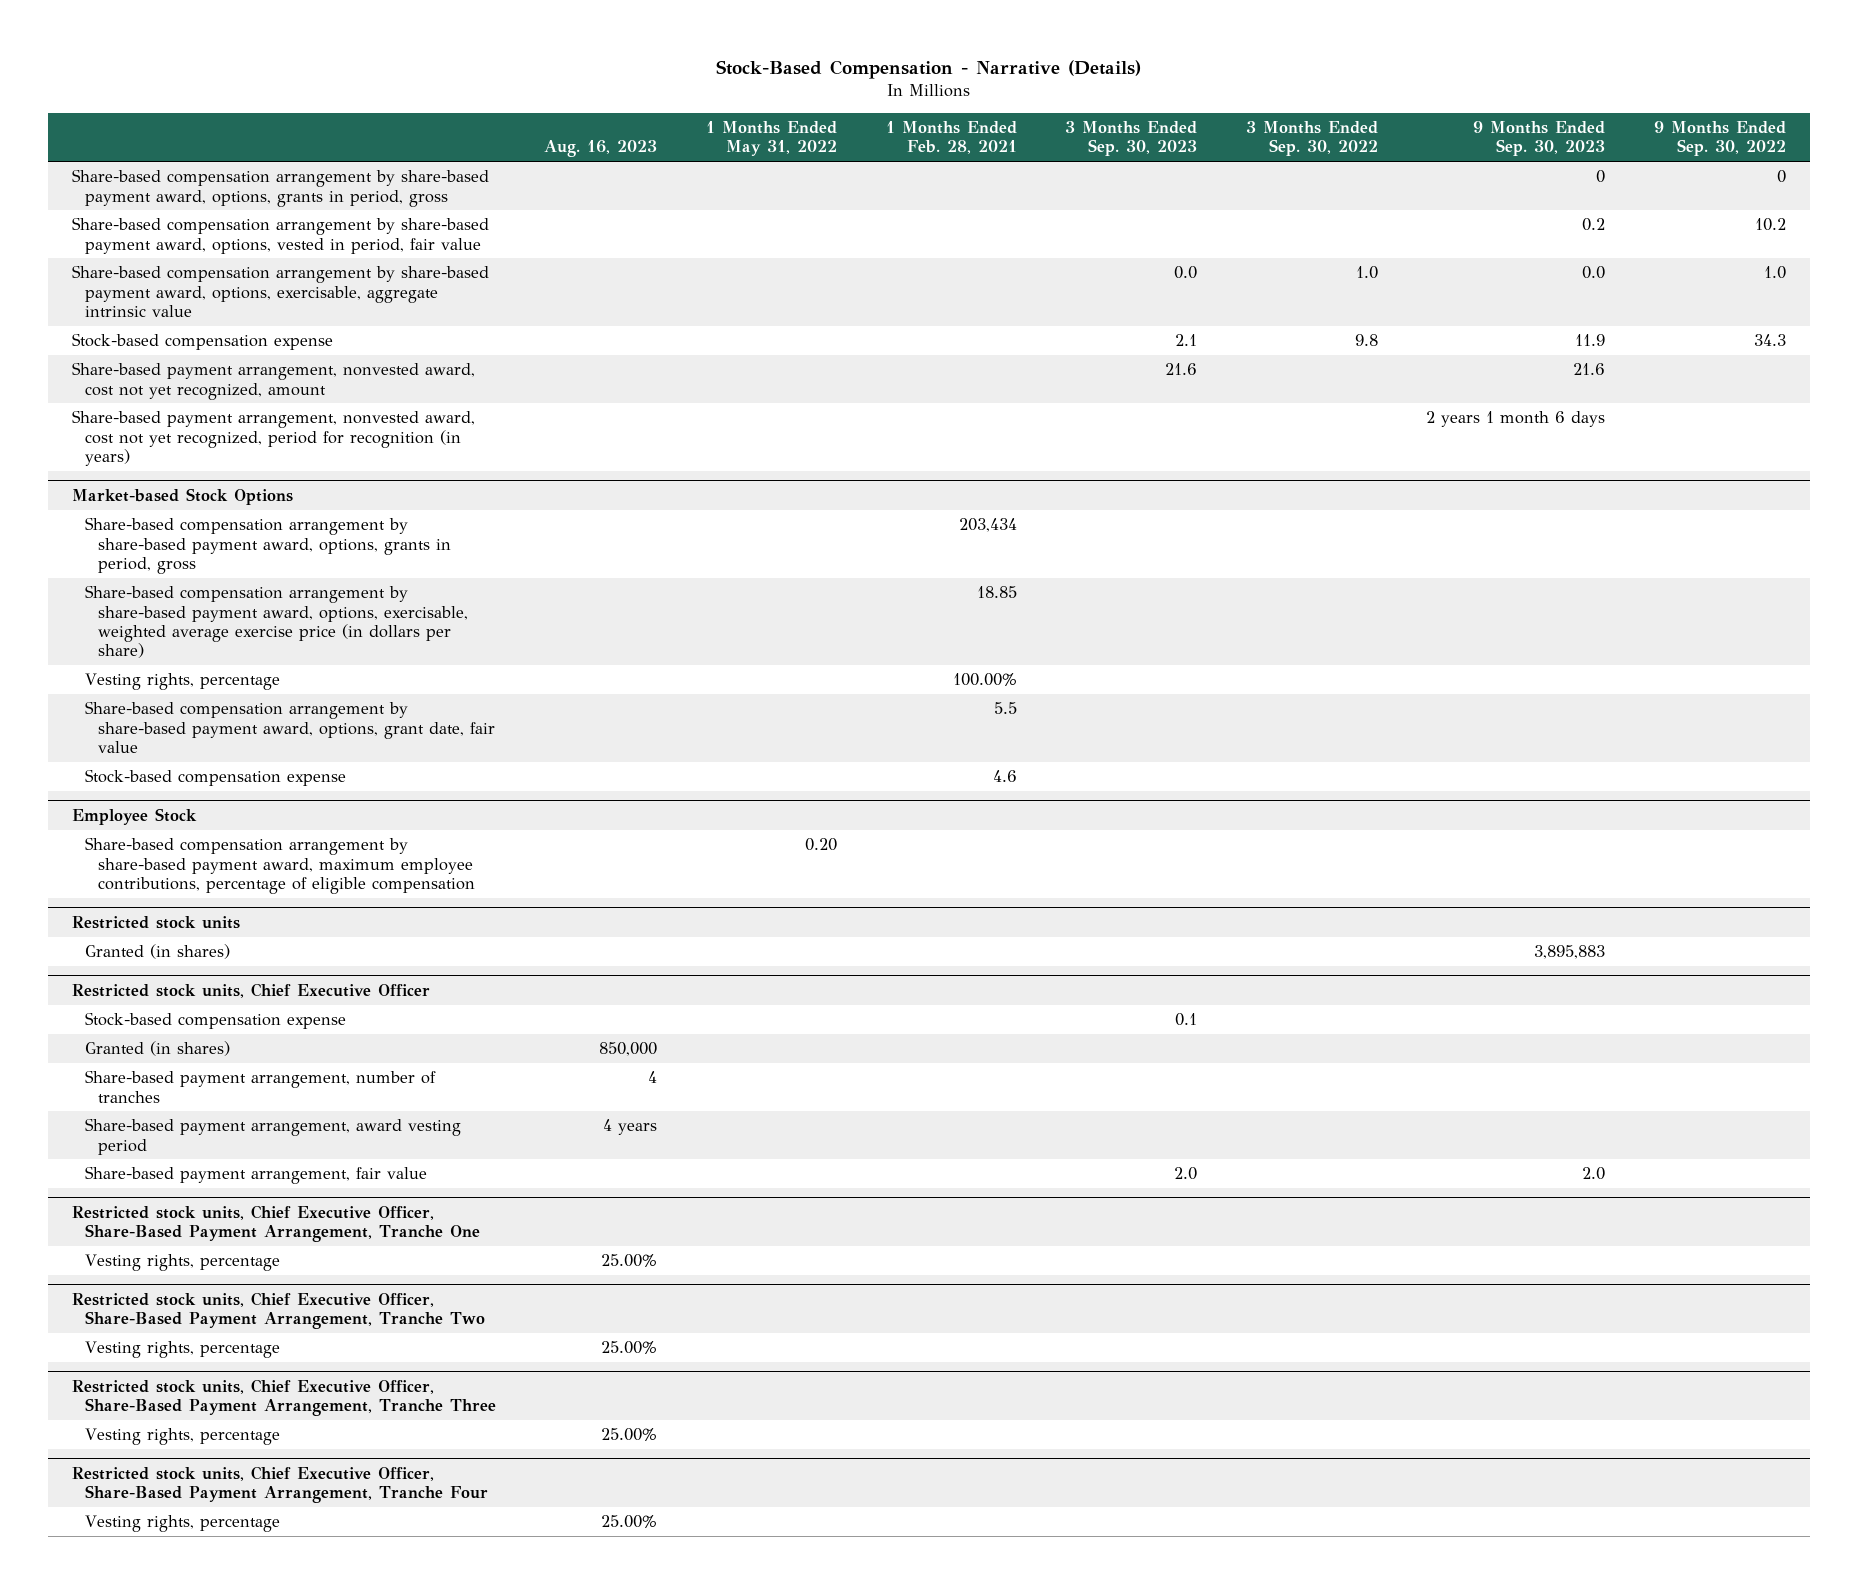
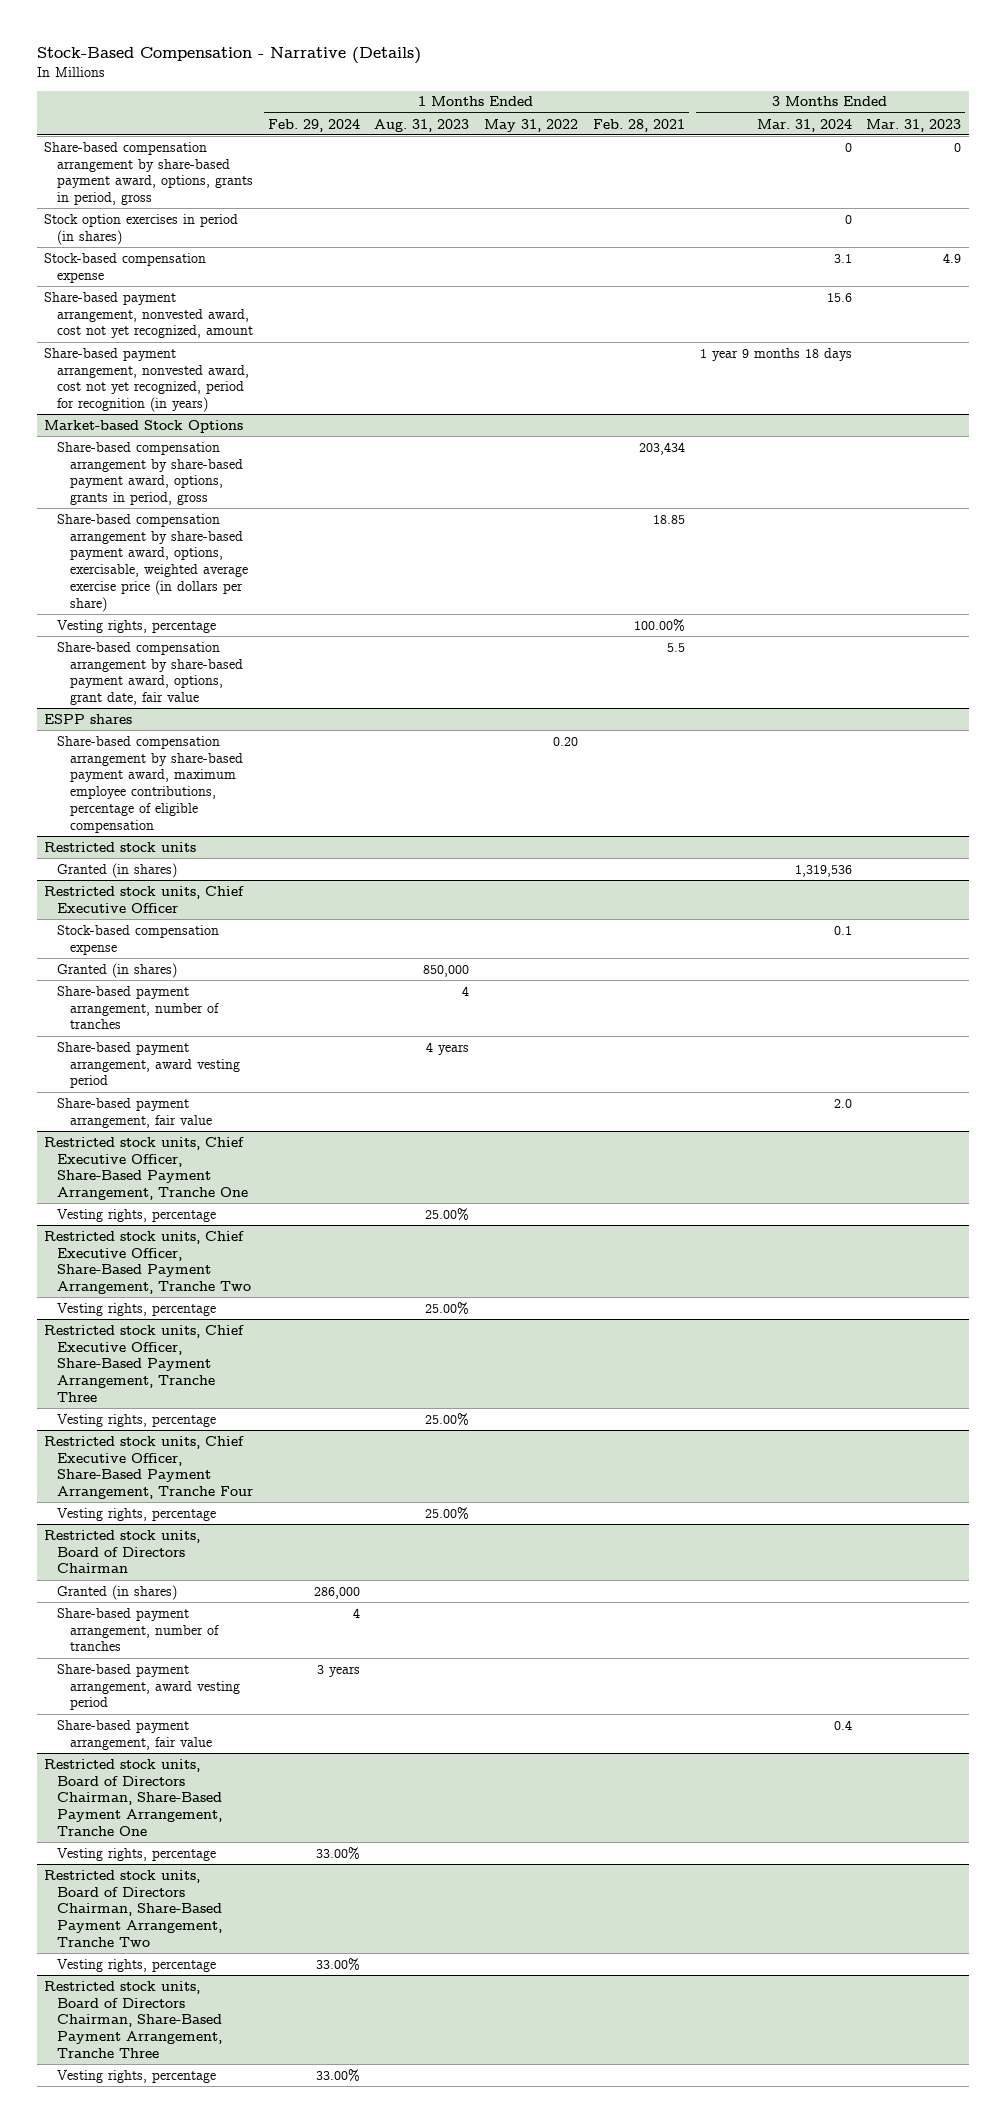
- | Aug. 16, 2023 | 1 Months Ended May 31, 2022 | 1 Months Ended Feb. 28, 2021 | 3 Months Ended Sep. 30, 2023 | 3 Months Ended Sep. 30, 2022 | 9 Months Ended Sep. 30, 2023 | 9 Months Ended Sep. 30, 2022
+ | 1 Months Ended Feb. 29, 2024 | 1 Months Ended Aug. 31, 2023 | 1 Months Ended May 31, 2022 | 1 Months Ended Feb. 28, 2021 | 3 Months Ended Mar. 31, 2024 | 3 Months Ended Mar. 31, 2023
- Share-based compensation arrangement by share-based payment award, options, vested in period, fair value | | | | | | 0.2 | 10.2
- Share-based compensation arrangement by share-based payment award, options, exercisable, aggregate intrinsic value | | | | 0.0 | 1.0 | 0.0 | 1.0
+ Stock option exercises in period (in shares) | | | | | 0 |
@ Market-based Stock Options
- Stock-based compensation expense | | | 4.6 | | | |
- Employee Stock
+ ESPP shares
+ Restricted stock units, Board of Directors Chairman
+ Granted (in shares) | 286,000 | | | | |
+ Share-based payment arrangement, number of tranches | 4 | | | | |
+ Share-based payment arrangement, award vesting period | 3 years | | | | |
+ Share-based payment arrangement, fair value | | | | | 0.4 |
+ Restricted stock units, Board of Directors Chairman, Share-Based Payment Arrangement, Tranche One
+ Vesting rights, percentage | 33.00% | | | | |
+ Restricted stock units, Board of Directors Chairman, Share-Based Payment Arrangement, Tranche Two
+ Vesting rights, percentage | 33.00% | | | | |
+ Restricted stock units, Board of Directors Chairman, Share-Based Payment Arrangement, Tranche Three
+ Vesting rights, percentage | 33.00% | | | | |

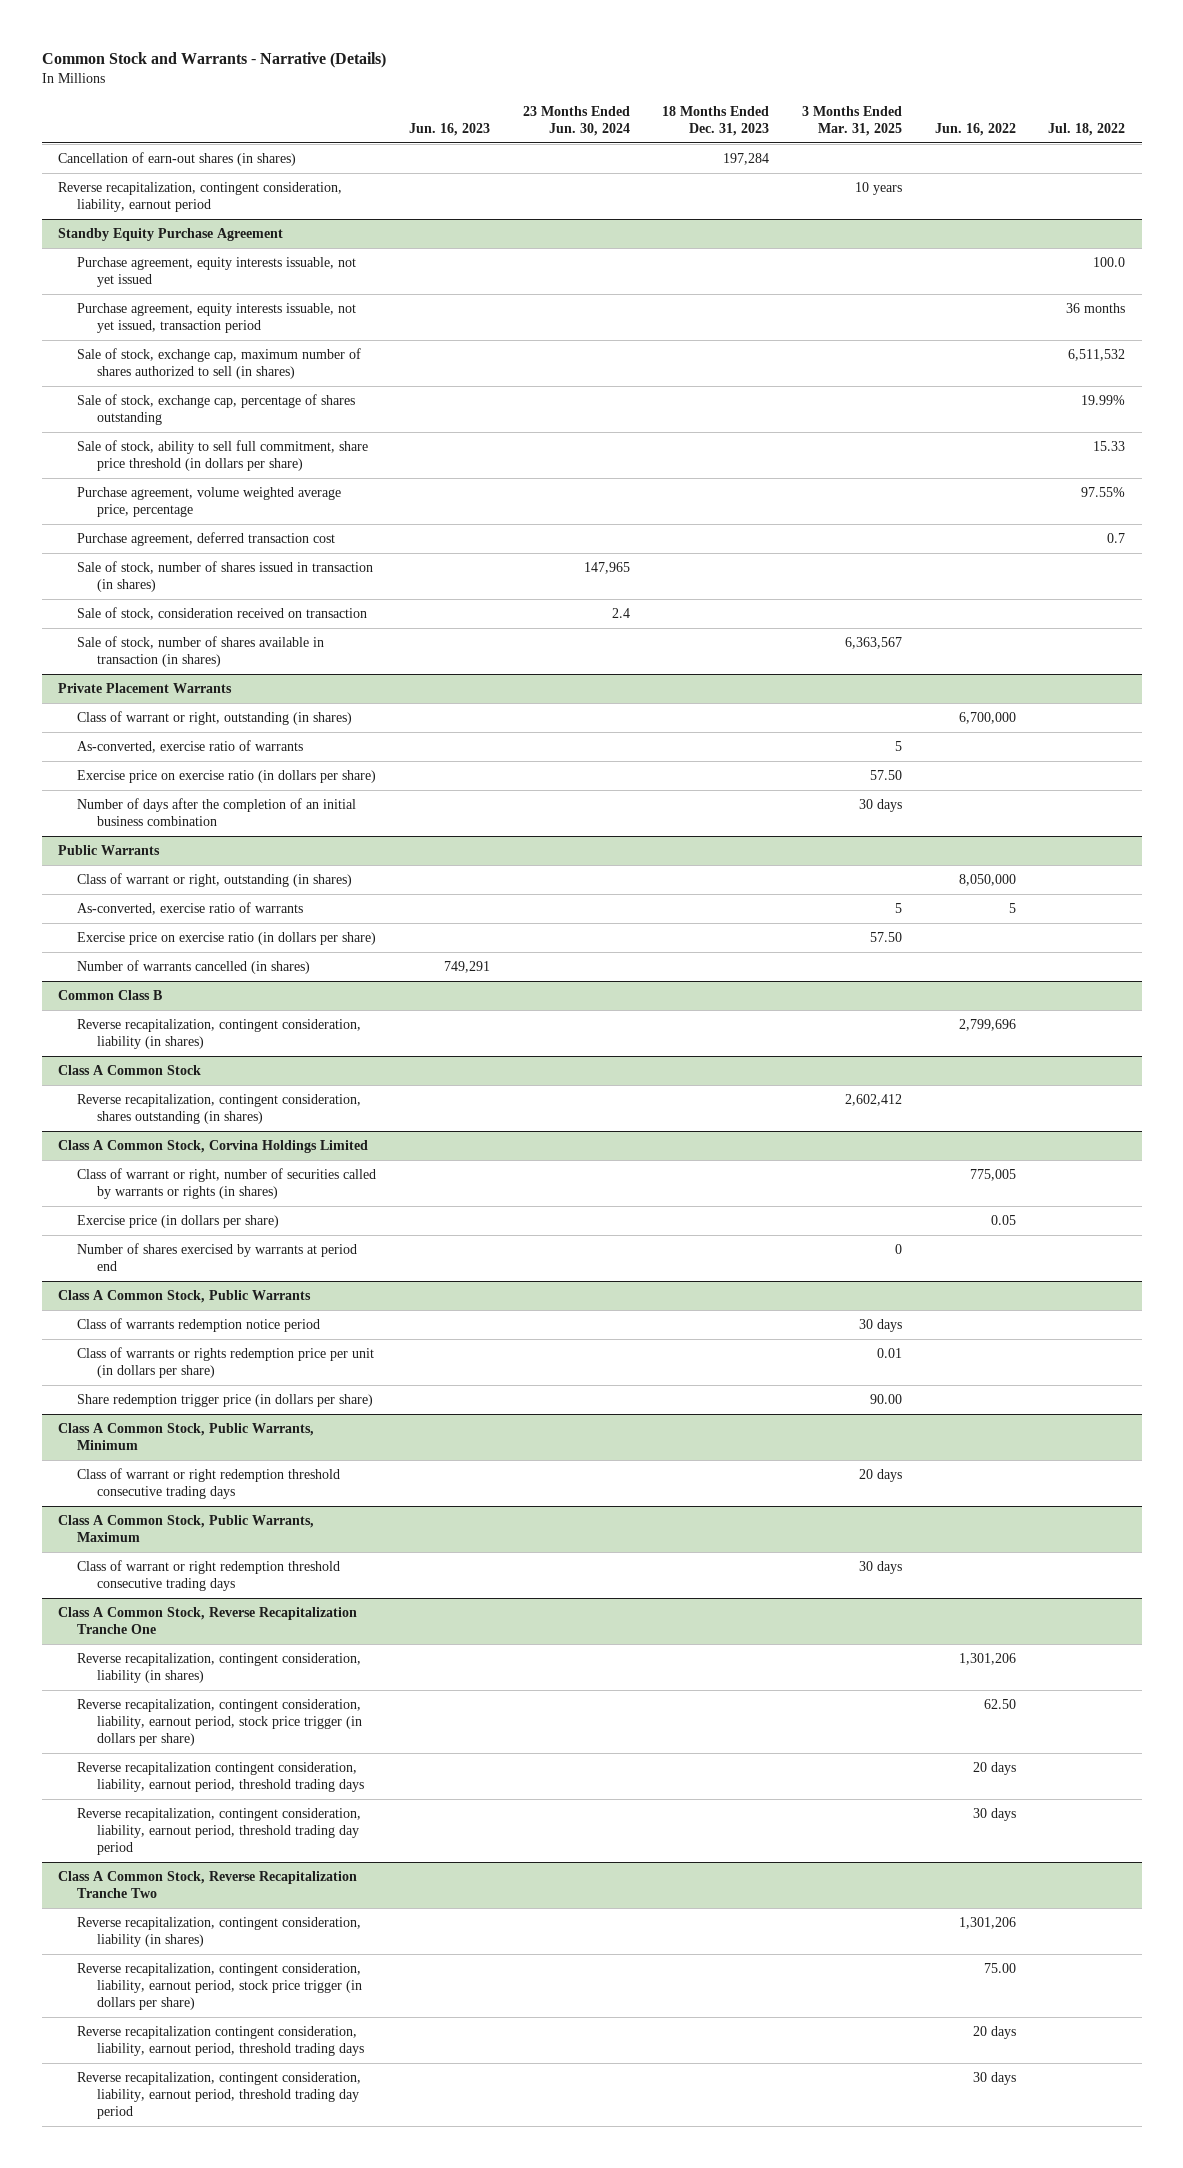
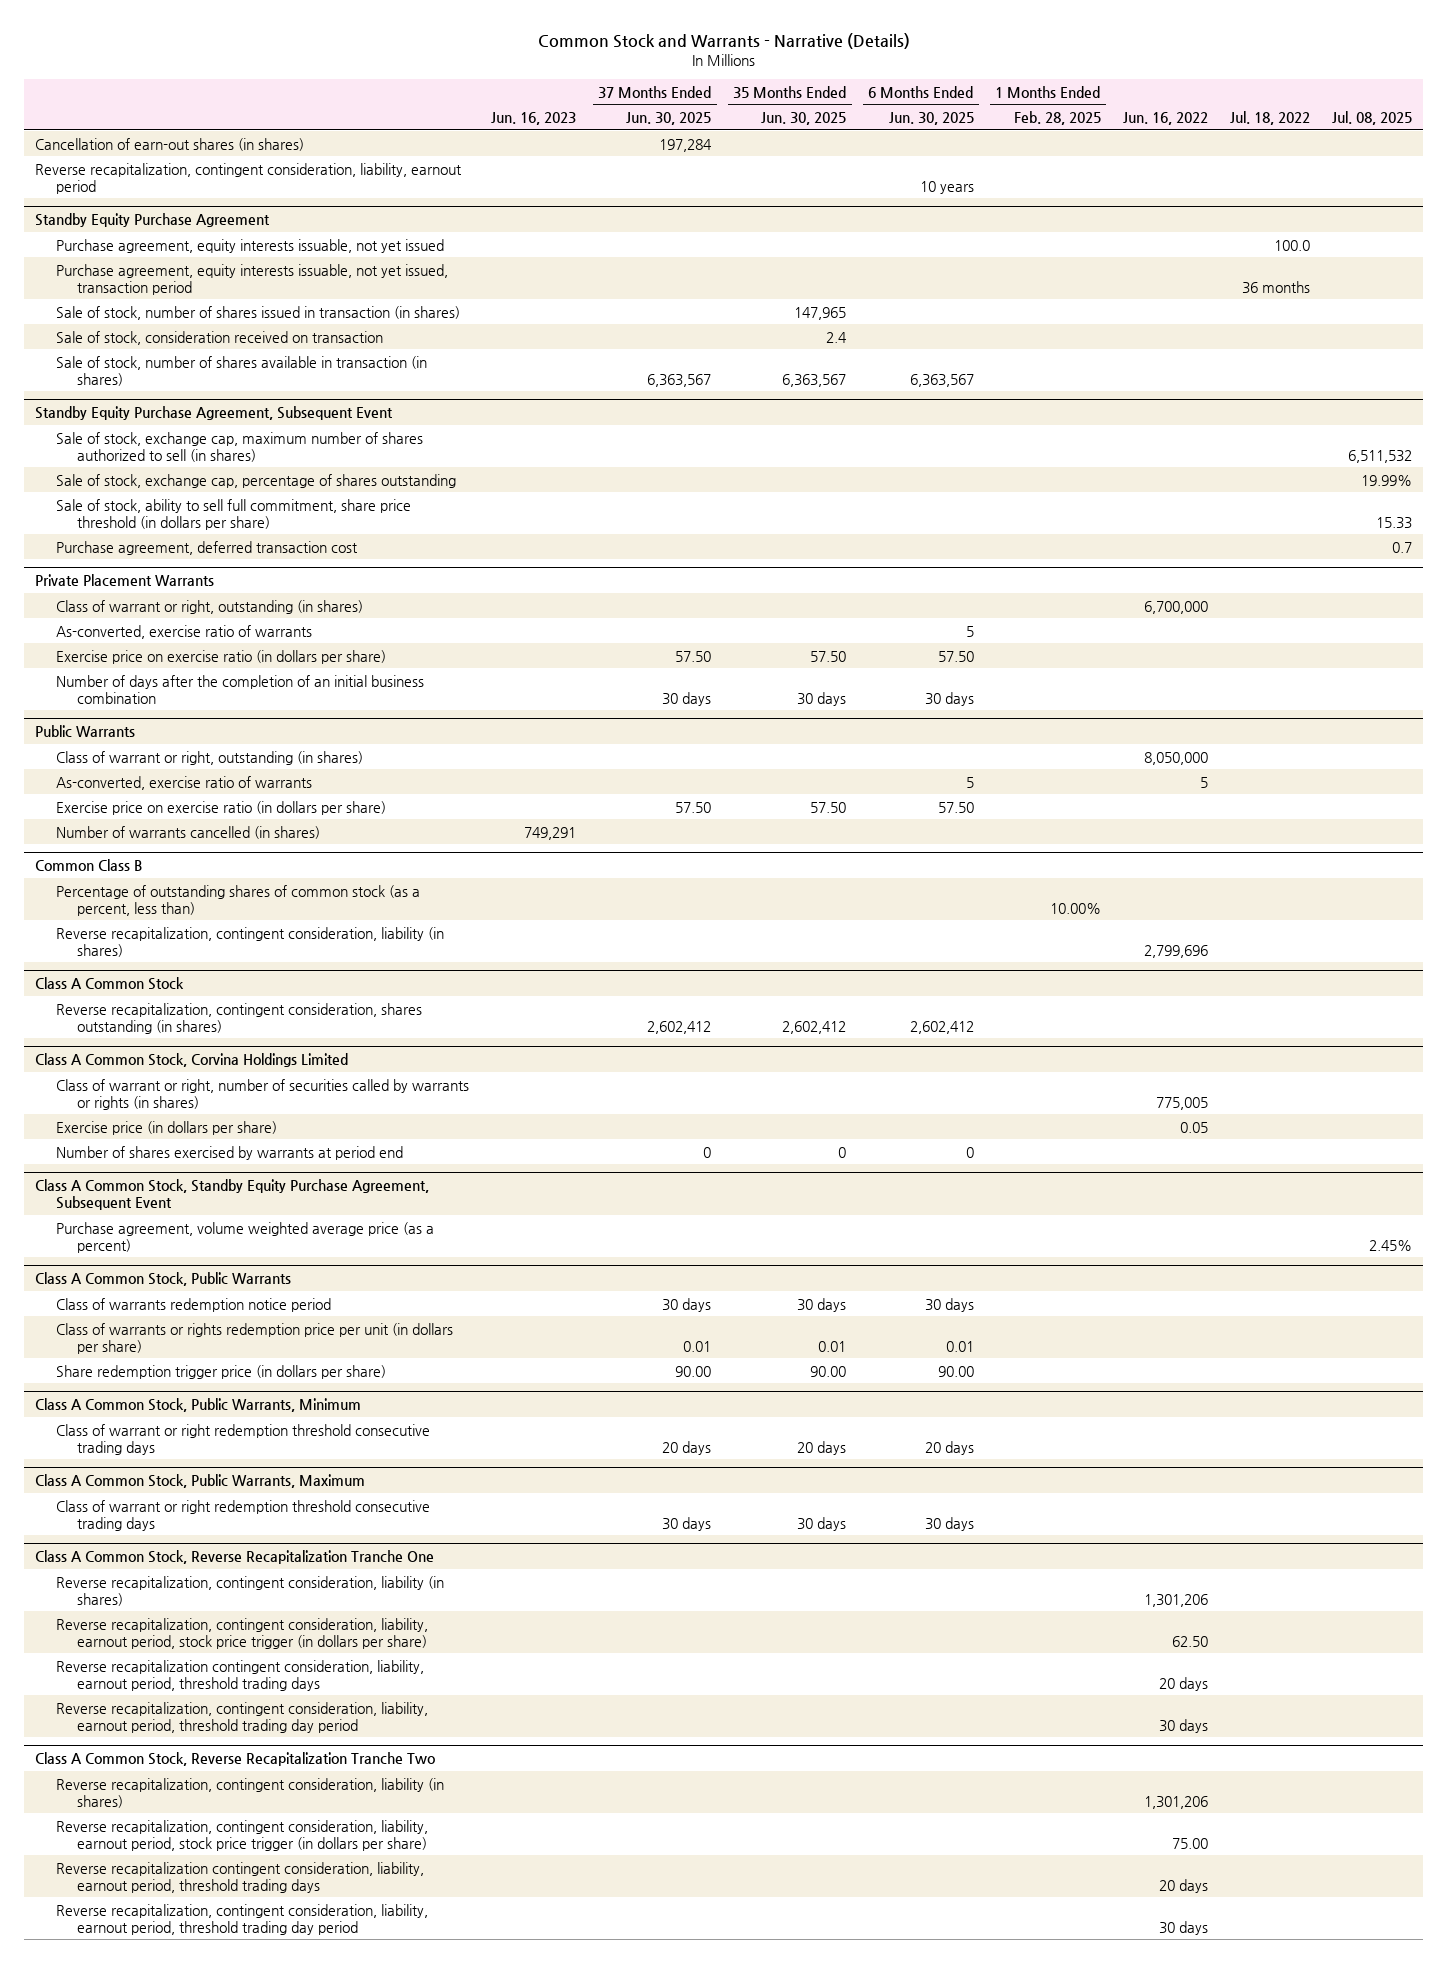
- | Jun. 16, 2023 | 23 Months Ended Jun. 30, 2024 | 18 Months Ended Dec. 31, 2023 | 3 Months Ended Mar. 31, 2025 | Jun. 16, 2022 | Jul. 18, 2022
+ | Jun. 16, 2023 | 37 Months Ended Jun. 30, 2025 | 35 Months Ended Jun. 30, 2025 | 6 Months Ended Jun. 30, 2025 | 1 Months Ended Feb. 28, 2025 | Jun. 16, 2022 | Jul. 18, 2022 | Jul. 08, 2025
@ Standby Equity Purchase Agreement
- Sale of stock, exchange cap, maximum number of shares authorized to sell (in shares) | | | | | | 6,511,532
- Sale of stock, exchange cap, percentage of shares outstanding | | | | | | 19.99%
- Sale of stock, ability to sell full commitment, share price threshold (in dollars per share) | | | | | | 15.33
- Purchase agreement, volume weighted average price, percentage | | | | | | 97.55%
- Purchase agreement, deferred transaction cost | | | | | | 0.7
+ Standby Equity Purchase Agreement, Subsequent Event
+ Sale of stock, exchange cap, maximum number of shares authorized to sell (in shares) | | | | | | | | 6,511,532
+ Sale of stock, exchange cap, percentage of shares outstanding | | | | | | | | 19.99%
+ Sale of stock, ability to sell full commitment, share price threshold (in dollars per share) | | | | | | | | 15.33
+ Purchase agreement, deferred transaction cost | | | | | | | | 0.7
@ Common Class B
+ Percentage of outstanding shares of common stock (as a percent, less than) | | | | | 10.00% | | |
+ Class A Common Stock, Standby Equity Purchase Agreement, Subsequent Event
+ Purchase agreement, volume weighted average price (as a percent) | | | | | | | | 2.45%

